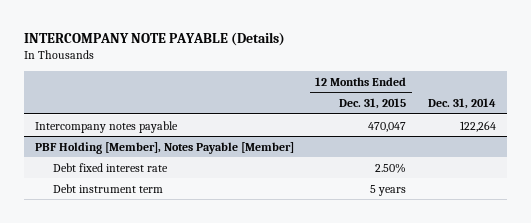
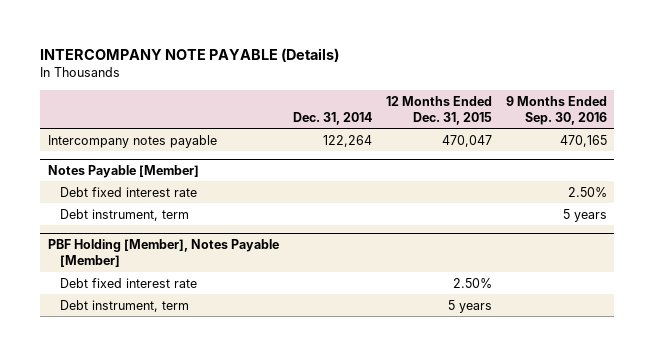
- | 12 Months Ended Dec. 31, 2015 | Dec. 31, 2014
+ | Dec. 31, 2014 | 12 Months Ended Dec. 31, 2015 | 9 Months Ended Sep. 30, 2016
+ Notes Payable [Member]
+ Debt fixed interest rate | | | 2.50%
+ Debt instrument, term | | | 5 years
@ PBF Holding [Member], Notes Payable [Member]
- Debt instrument term | 5 years |
+ Debt instrument, term | | 5 years |

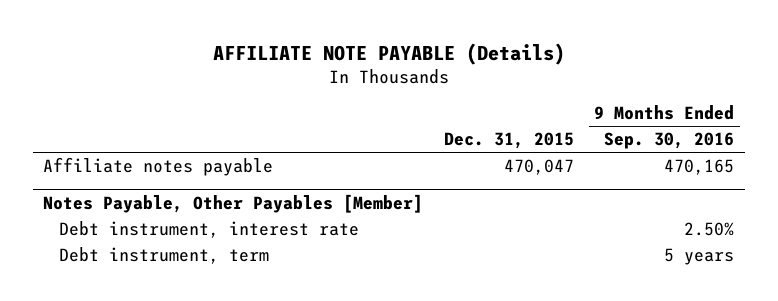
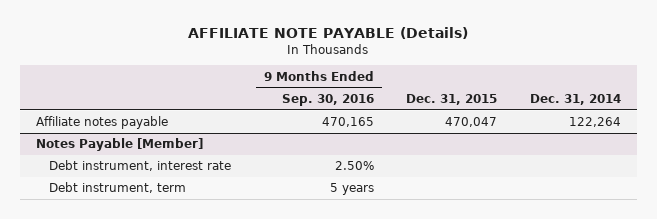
- | Dec. 31, 2015 | 9 Months Ended Sep. 30, 2016
+ | 9 Months Ended Sep. 30, 2016 | Dec. 31, 2015 | Dec. 31, 2014
- Notes Payable, Other Payables [Member]
+ Notes Payable [Member]

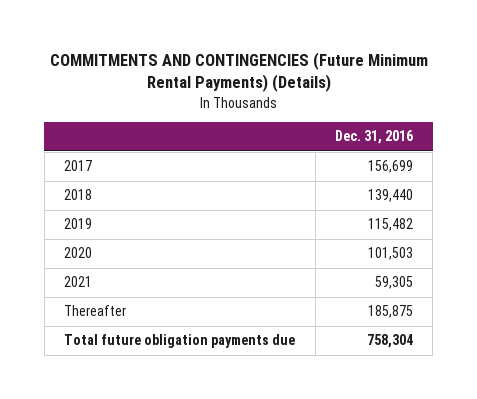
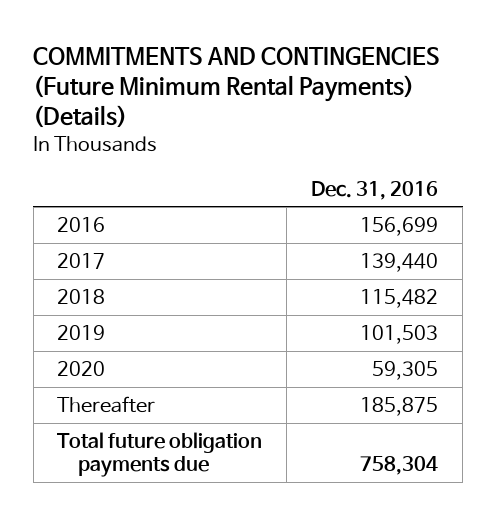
- 2017 | 156,699
- 2018 | 139,440
- 2019 | 115,482
- 2020 | 101,503
- 2021 | 59,305
+ 2016 | 156,699
+ 2017 | 139,440
+ 2018 | 115,482
+ 2019 | 101,503
+ 2020 | 59,305

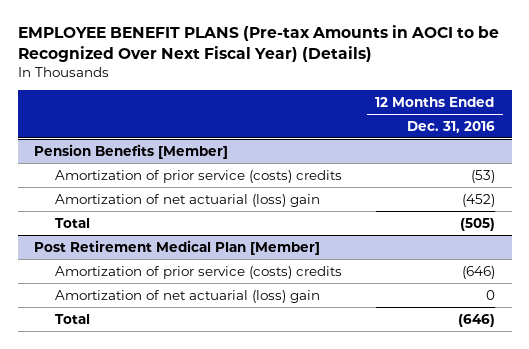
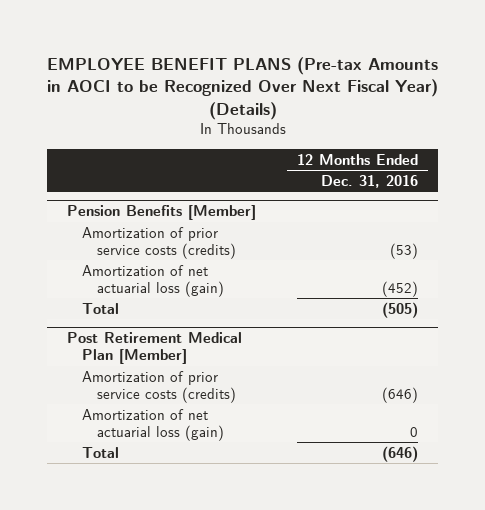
@ Pension Benefits [Member]
- Amortization of prior service (costs) credits | (53)
- Amortization of net actuarial (loss) gain | (452)
+ Amortization of prior service costs (credits) | (53)
+ Amortization of net actuarial loss (gain) | (452)
@ Post Retirement Medical Plan [Member]
- Amortization of prior service (costs) credits | (646)
- Amortization of net actuarial (loss) gain | 0
+ Amortization of prior service costs (credits) | (646)
+ Amortization of net actuarial loss (gain) | 0

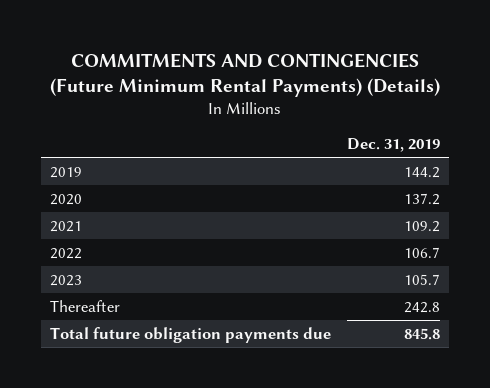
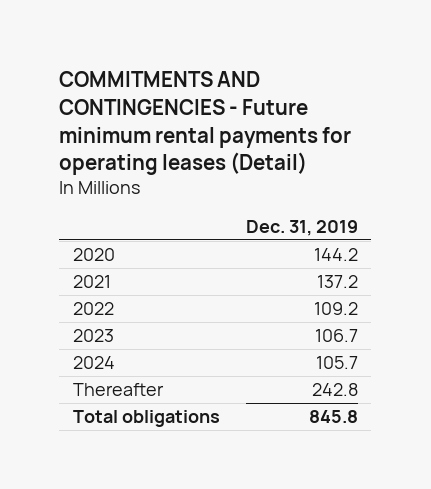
- COMMITMENTS AND CONTINGENCIES (Future Minimum Rental Payments) (Details)
+ COMMITMENTS AND CONTINGENCIES - Future minimum rental payments for operating leases (Detail)
- 2019 | 144.2
- 2020 | 137.2
- 2021 | 109.2
- 2022 | 106.7
- 2023 | 105.7
+ 2020 | 144.2
+ 2021 | 137.2
+ 2022 | 109.2
+ 2023 | 106.7
+ 2024 | 105.7
- Total future obligation payments due | 845.8
+ Total obligations | 845.8

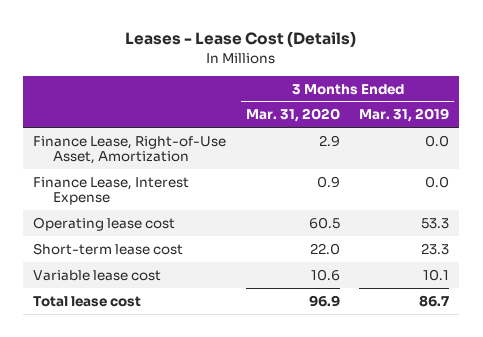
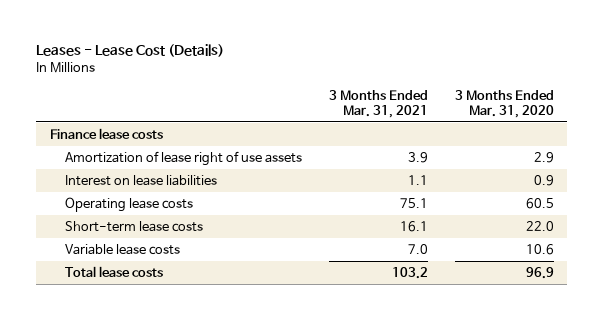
- | 3 Months Ended Mar. 31, 2020 | 3 Months Ended Mar. 31, 2019
+ | 3 Months Ended Mar. 31, 2021 | 3 Months Ended Mar. 31, 2020
- Finance Lease, Right-of-Use Asset, Amortization | 2.9 | 0.0
- Finance Lease, Interest Expense | 0.9 | 0.0
- Operating lease cost | 60.5 | 53.3
- Short-term lease cost | 22.0 | 23.3
- Variable lease cost | 10.6 | 10.1
- Total lease cost | 96.9 | 86.7
+ Finance lease costs
+ Amortization of lease right of use assets | 3.9 | 2.9
+ Interest on lease liabilities | 1.1 | 0.9
+ Operating lease costs | 75.1 | 60.5
+ Short-term lease costs | 16.1 | 22.0
+ Variable lease costs | 7.0 | 10.6
+ Total lease costs | 103.2 | 96.9

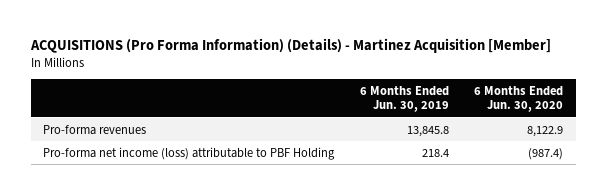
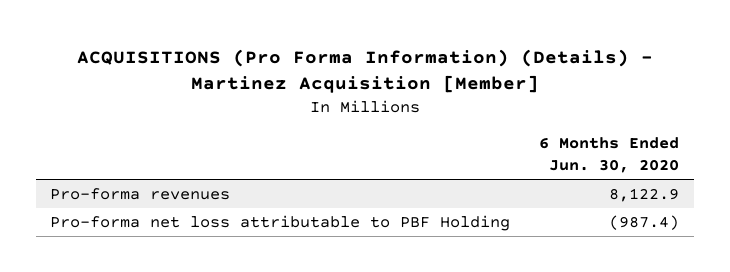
- | 6 Months Ended Jun. 30, 2019 | 6 Months Ended Jun. 30, 2020
+ | 6 Months Ended Jun. 30, 2020
- Pro-forma net income (loss) attributable to PBF Holding | 218.4 | (987.4)
+ Pro-forma net loss attributable to PBF Holding | (987.4)

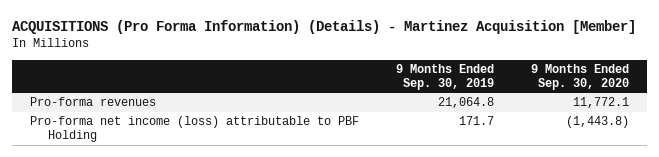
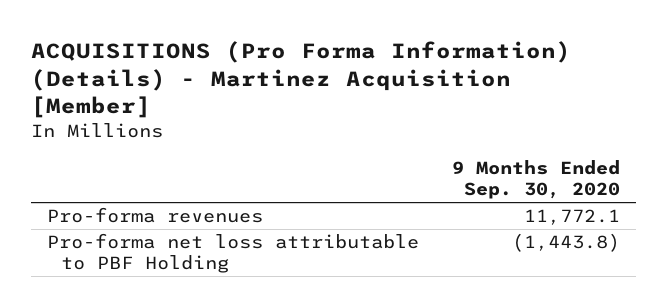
- | 9 Months Ended Sep. 30, 2019 | 9 Months Ended Sep. 30, 2020
+ | 9 Months Ended Sep. 30, 2020
- Pro-forma net income (loss) attributable to PBF Holding | 171.7 | (1,443.8)
+ Pro-forma net loss attributable to PBF Holding | (1,443.8)

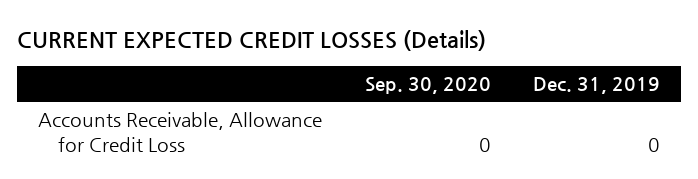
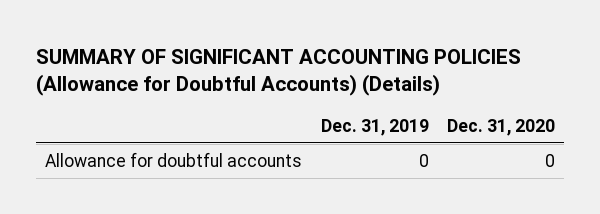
- CURRENT EXPECTED CREDIT LOSSES (Details)
+ SUMMARY OF SIGNIFICANT ACCOUNTING POLICIES (Allowance for Doubtful Accounts) (Details)
- | Sep. 30, 2020 | Dec. 31, 2019
+ | Dec. 31, 2019 | Dec. 31, 2020
- Accounts Receivable, Allowance for Credit Loss | 0 | 0
+ Allowance for doubtful accounts | 0 | 0

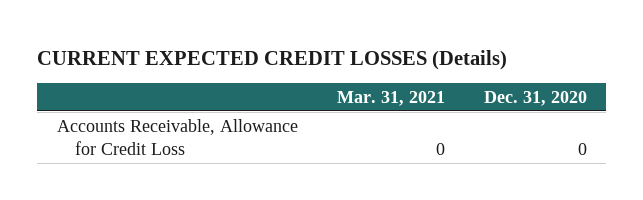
- SUMMARY OF SIGNIFICANT ACCOUNTING POLICIES (Allowance for Doubtful Accounts) (Details)
+ CURRENT EXPECTED CREDIT LOSSES (Details)
- | Dec. 31, 2019 | Dec. 31, 2020
+ | Mar. 31, 2021 | Dec. 31, 2020
- Allowance for doubtful accounts | 0 | 0
+ Accounts Receivable, Allowance for Credit Loss | 0 | 0

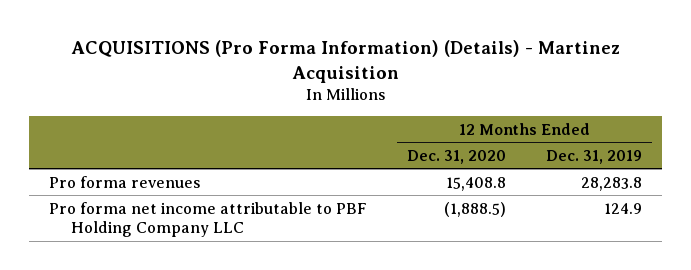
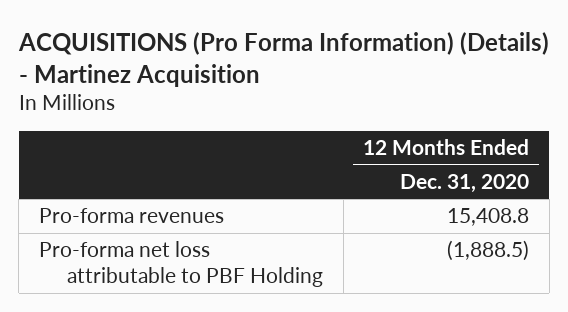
- | 12 Months Ended Dec. 31, 2020 | 12 Months Ended Dec. 31, 2019
+ | 12 Months Ended Dec. 31, 2020
- Pro forma revenues | 15,408.8 | 28,283.8
- Pro forma net income attributable to PBF Holding Company LLC | (1,888.5) | 124.9
+ Pro-forma revenues | 15,408.8
+ Pro-forma net loss attributable to PBF Holding | (1,888.5)

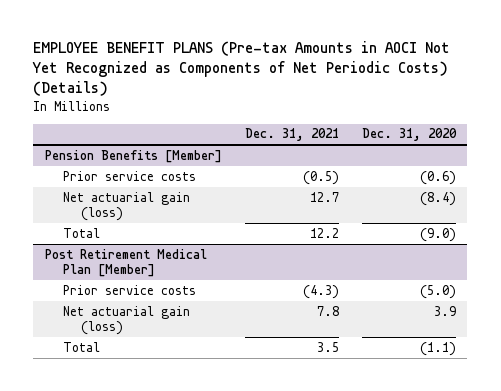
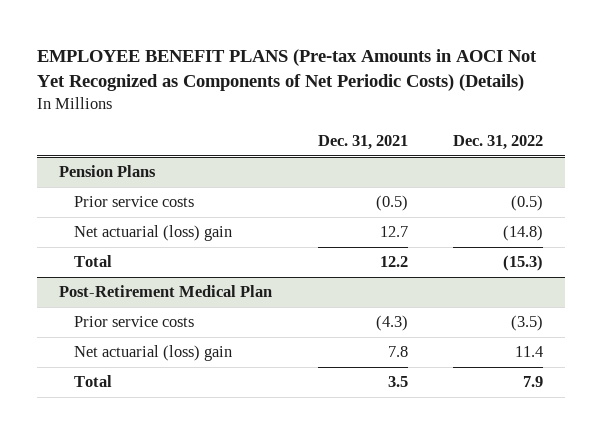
- | Dec. 31, 2021 | Dec. 31, 2020
+ | Dec. 31, 2021 | Dec. 31, 2022
- Pension Benefits [Member]
+ Pension Plans
- Net actuarial gain (loss) | 12.7 | (8.4)
+ Net actuarial (loss) gain | 12.7 | (14.8)
- Post Retirement Medical Plan [Member]
+ Post-Retirement Medical Plan
- Net actuarial gain (loss) | 7.8 | 3.9
+ Net actuarial (loss) gain | 7.8 | 11.4

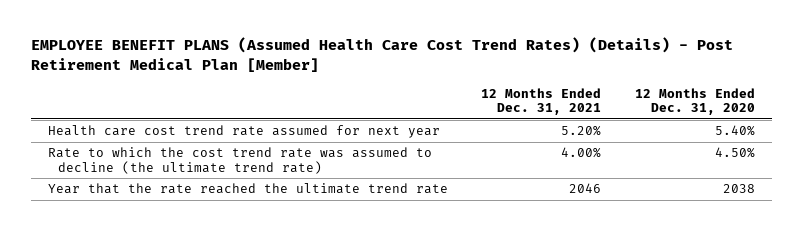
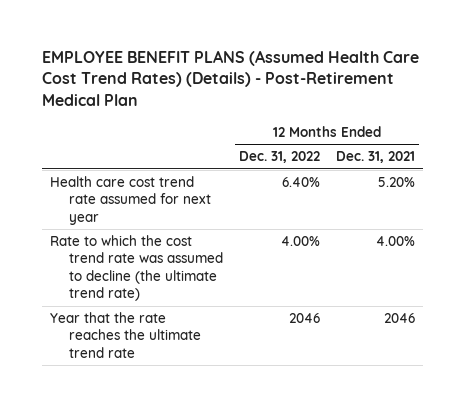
- EMPLOYEE BENEFIT PLANS (Assumed Health Care Cost Trend Rates) (Details) - Post Retirement Medical Plan [Member]
+ EMPLOYEE BENEFIT PLANS (Assumed Health Care Cost Trend Rates) (Details) - Post-Retirement Medical Plan
- | 12 Months Ended Dec. 31, 2021 | 12 Months Ended Dec. 31, 2020
+ | 12 Months Ended Dec. 31, 2022 | 12 Months Ended Dec. 31, 2021
- Year that the rate reached the ultimate trend rate | 2046 | 2038
+ Year that the rate reaches the ultimate trend rate | 2046 | 2046

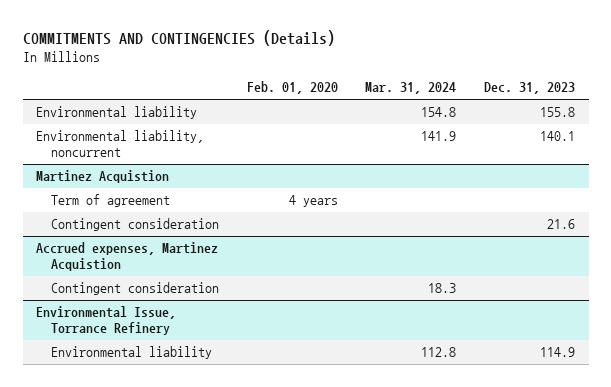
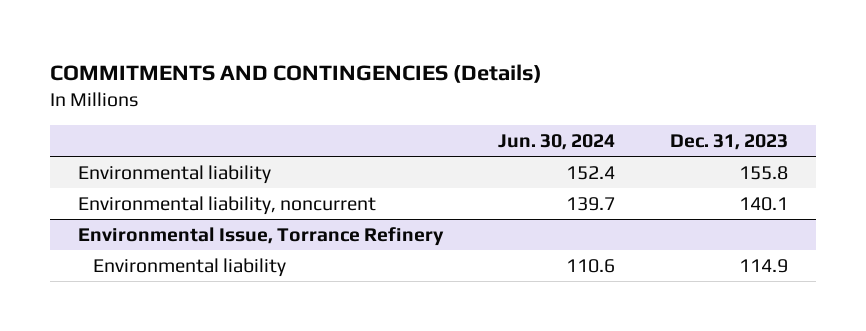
- | Feb. 01, 2020 | Mar. 31, 2024 | Dec. 31, 2023
+ | Jun. 30, 2024 | Dec. 31, 2023
- Martinez Acquistion
- Term of agreement | 4 years | |
- Contingent consideration | | | 21.6
- Accrued expenses, Martinez Acquistion
- Contingent consideration | | 18.3 |

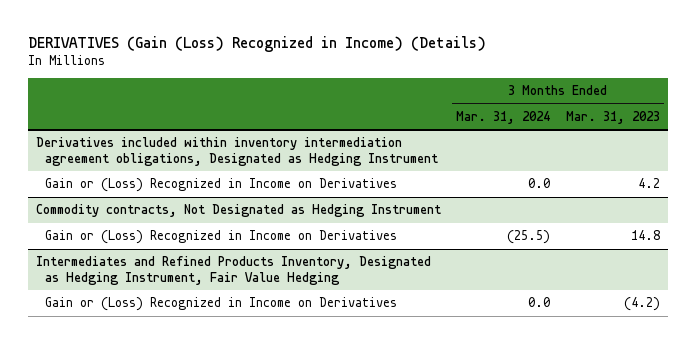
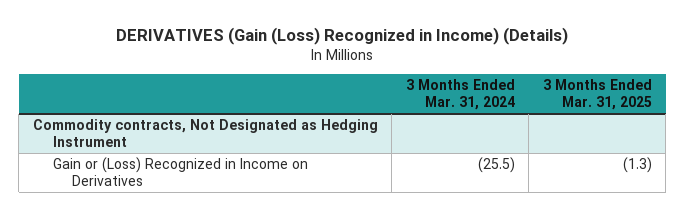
- | 3 Months Ended Mar. 31, 2024 | 3 Months Ended Mar. 31, 2023
+ | 3 Months Ended Mar. 31, 2024 | 3 Months Ended Mar. 31, 2025
- Derivatives included within inventory intermediation agreement obligations, Designated as Hedging Instrument
- Gain or (Loss) Recognized in Income on Derivatives | 0.0 | 4.2
- Intermediates and Refined Products Inventory, Designated as Hedging Instrument, Fair Value Hedging
- Gain or (Loss) Recognized in Income on Derivatives | 0.0 | (4.2)

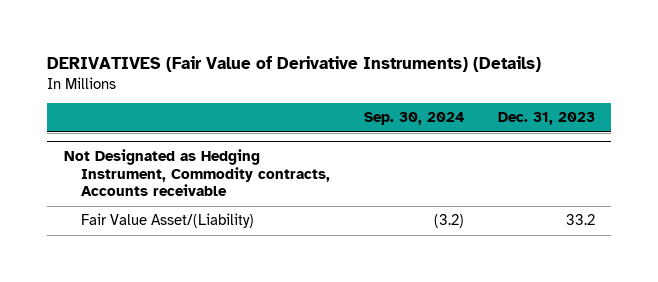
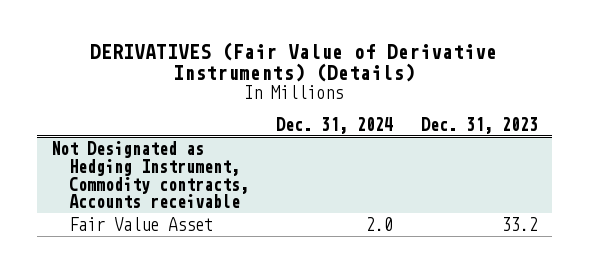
- | Sep. 30, 2024 | Dec. 31, 2023
+ | Dec. 31, 2024 | Dec. 31, 2023
@ Not Designated as Hedging Instrument, Commodity contracts, Accounts receivable
- Fair Value Asset/(Liability) | (3.2) | 33.2
+ Fair Value Asset | 2.0 | 33.2

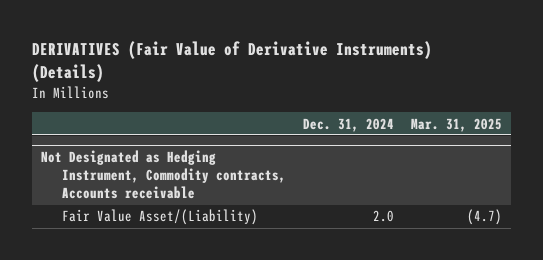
- | Dec. 31, 2024 | Dec. 31, 2023
+ | Dec. 31, 2024 | Mar. 31, 2025
@ Not Designated as Hedging Instrument, Commodity contracts, Accounts receivable
- Fair Value Asset | 2.0 | 33.2
+ Fair Value Asset/(Liability) | 2.0 | (4.7)

